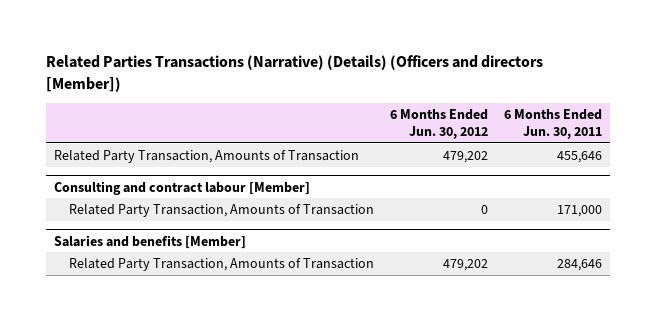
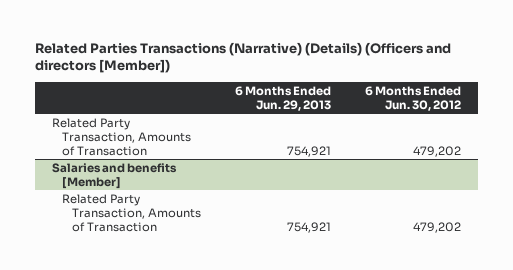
- | 6 Months Ended Jun. 30, 2012 | 6 Months Ended Jun. 30, 2011
+ | 6 Months Ended Jun. 29, 2013 | 6 Months Ended Jun. 30, 2012
- Consulting and contract labour [Member]
- Related Party Transaction, Amounts of Transaction | 0 | 171,000

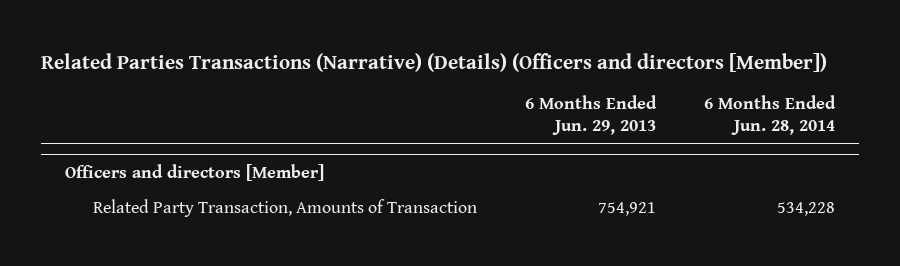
- | 6 Months Ended Jun. 29, 2013 | 6 Months Ended Jun. 30, 2012
+ | 6 Months Ended Jun. 29, 2013 | 6 Months Ended Jun. 28, 2014
- Related Party Transaction, Amounts of Transaction | 754,921 | 479,202
- Salaries and benefits [Member]
+ Officers and directors [Member]

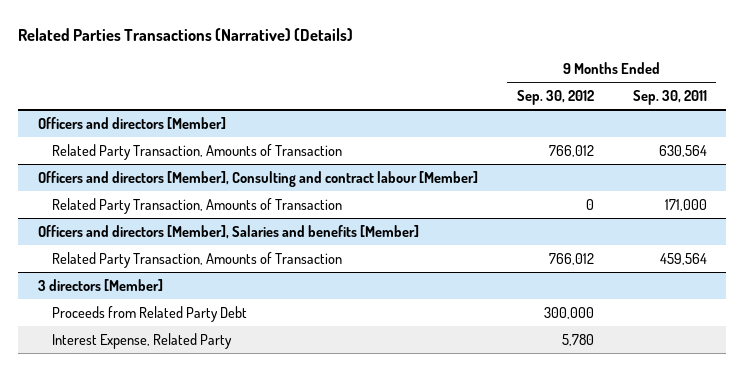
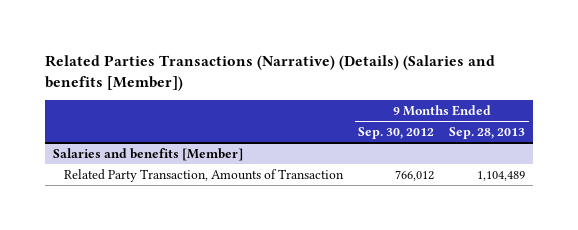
- Related Parties Transactions (Narrative) (Details)
+ Related Parties Transactions (Narrative) (Details) (Salaries and benefits [Member])
- | 9 Months Ended Sep. 30, 2012 | 9 Months Ended Sep. 30, 2011
+ | 9 Months Ended Sep. 30, 2012 | 9 Months Ended Sep. 28, 2013
- Officers and directors [Member]
- Related Party Transaction, Amounts of Transaction | 766,012 | 630,564
- Officers and directors [Member], Consulting and contract labour [Member]
- Related Party Transaction, Amounts of Transaction | 0 | 171,000
- Officers and directors [Member], Salaries and benefits [Member]
+ Salaries and benefits [Member]
- 3 directors [Member]
- Proceeds from Related Party Debt | 300,000 |
- Interest Expense, Related Party | 5,780 |

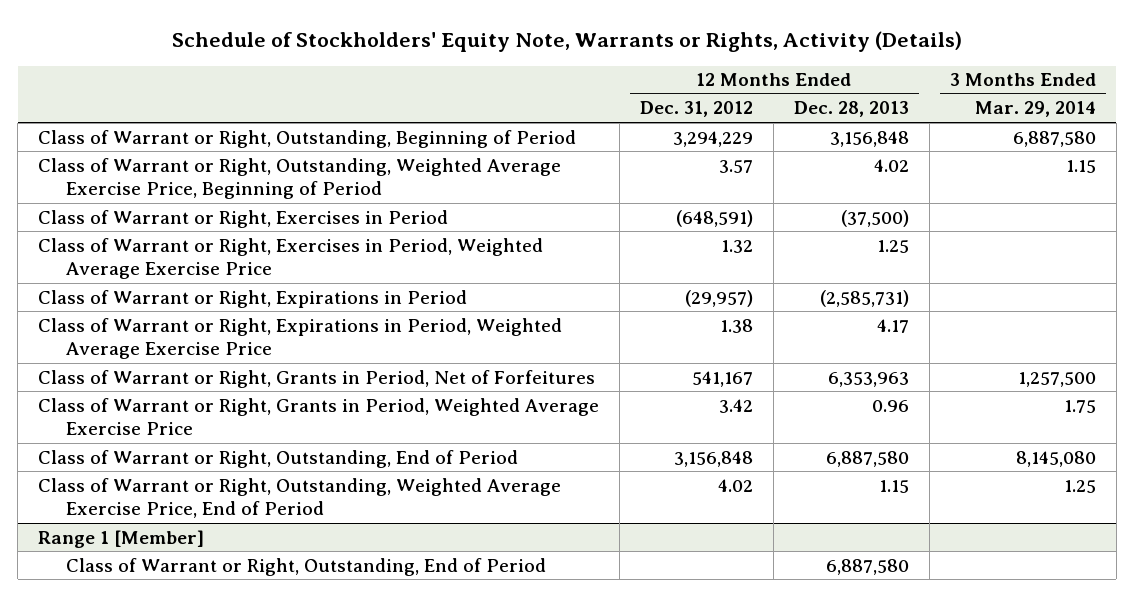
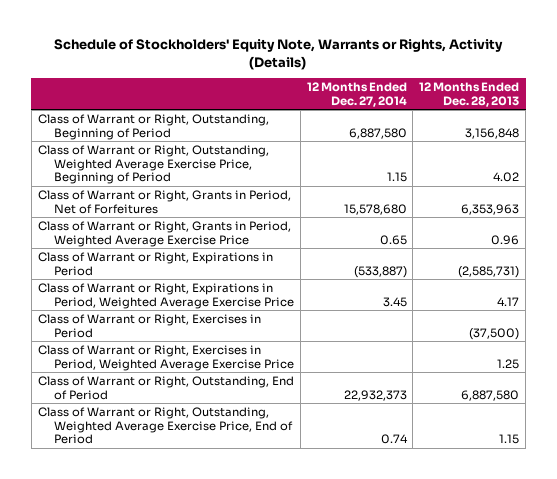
- | 12 Months Ended Dec. 31, 2012 | 12 Months Ended Dec. 28, 2013 | 3 Months Ended Mar. 29, 2014
+ | 12 Months Ended Dec. 27, 2014 | 12 Months Ended Dec. 28, 2013
moved down: Class of Warrant or Right, Expirations in Period | (533,887) | (2,585,731)
moved down: Class of Warrant or Right, Expirations in Period, Weighted Average Exercise Price | 3.45 | 4.17
moved down: Class of Warrant or Right, Exercises in Period | | (37,500)
moved down: Class of Warrant or Right, Exercises in Period, Weighted Average Exercise Price | | 1.25
- Range 1 [Member]
- Class of Warrant or Right, Outstanding, End of Period | | 6,887,580 |

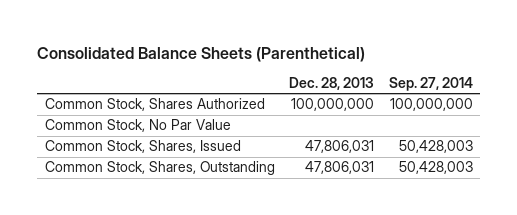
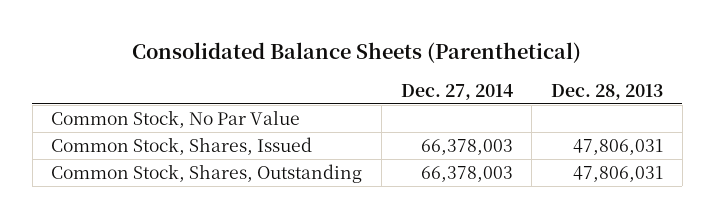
- | Dec. 28, 2013 | Sep. 27, 2014
+ | Dec. 27, 2014 | Dec. 28, 2013
- Common Stock, Shares Authorized | 100,000,000 | 100,000,000

